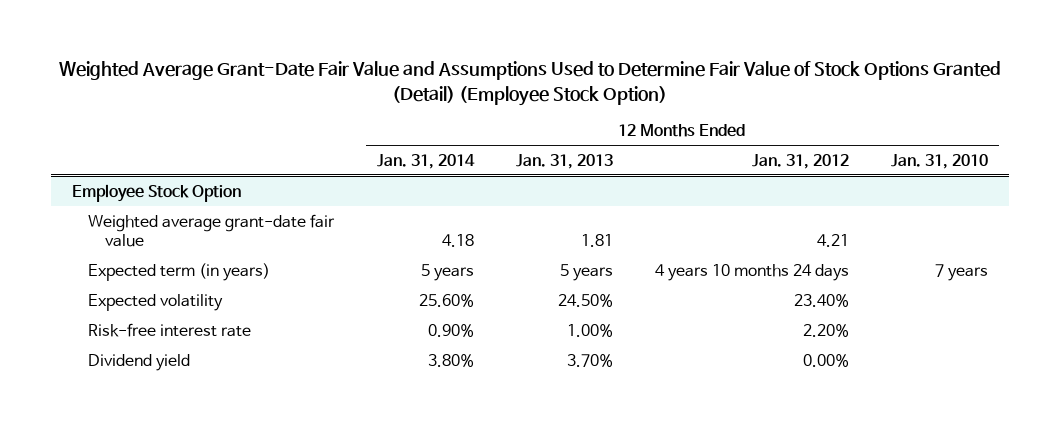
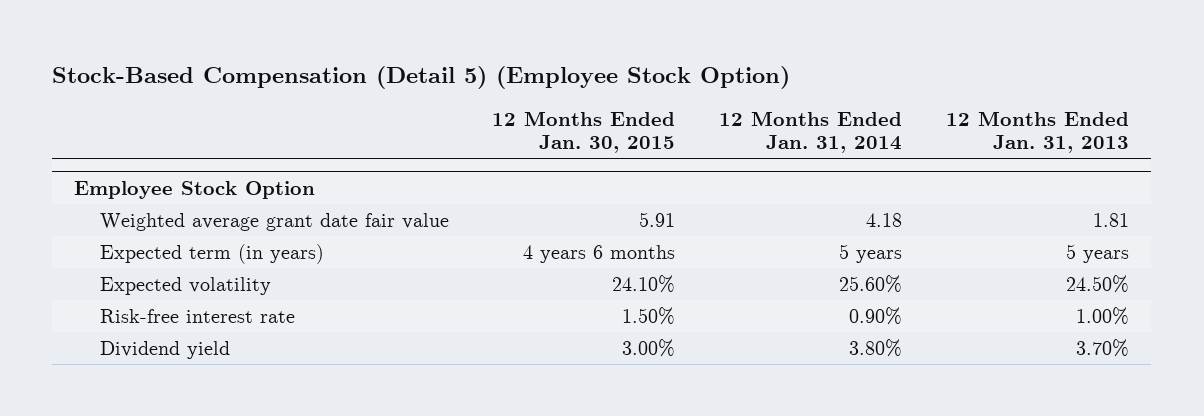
- Weighted Average Grant-Date Fair Value and Assumptions Used to Determine Fair Value of Stock Options Granted (Detail) (Employee Stock Option)
+ Stock-Based Compensation (Detail 5) (Employee Stock Option)
- | 12 Months Ended Jan. 31, 2014 | 12 Months Ended Jan. 31, 2013 | 12 Months Ended Jan. 31, 2012 | 12 Months Ended Jan. 31, 2010
+ | 12 Months Ended Jan. 30, 2015 | 12 Months Ended Jan. 31, 2014 | 12 Months Ended Jan. 31, 2013
@ Employee Stock Option
- Weighted average grant-date fair value | 4.18 | 1.81 | 4.21 |
+ Weighted average grant date fair value | 5.91 | 4.18 | 1.81

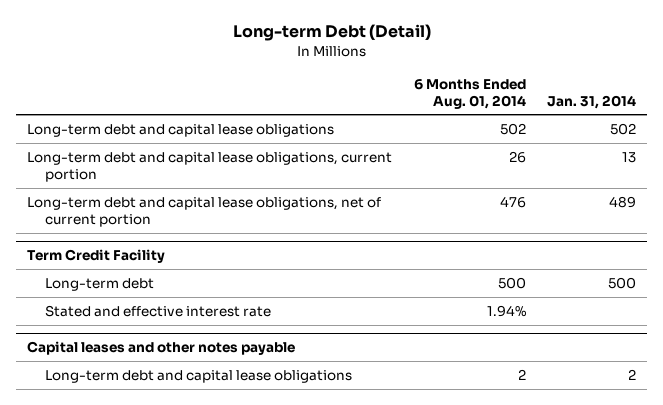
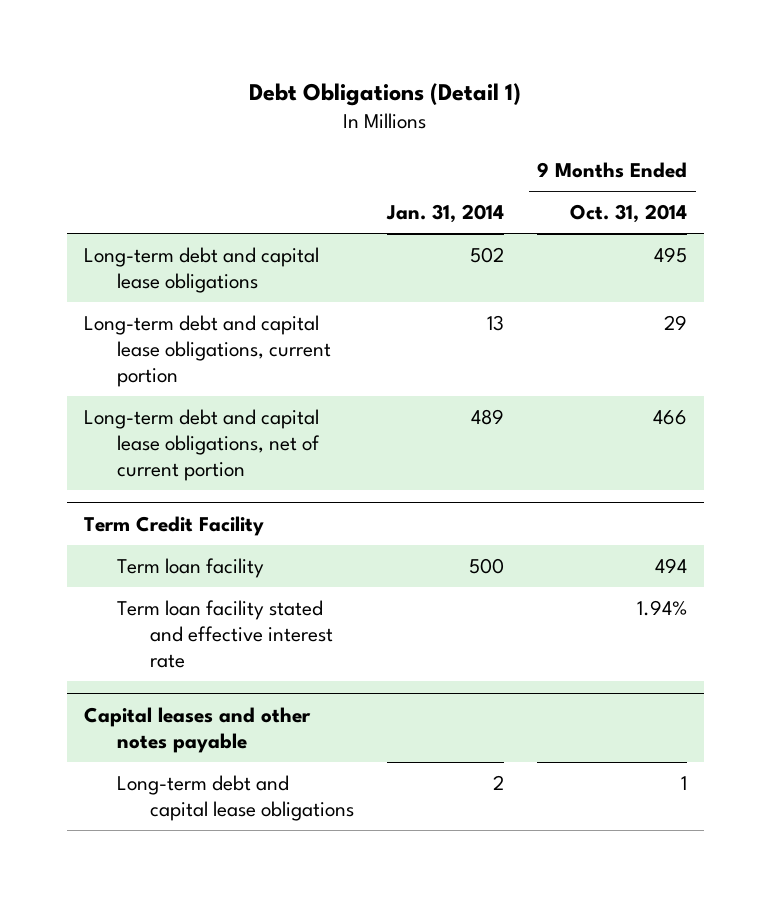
- Long-term Debt (Detail)
+ Debt Obligations (Detail 1)
- | 6 Months Ended Aug. 01, 2014 | Jan. 31, 2014
+ | Jan. 31, 2014 | 9 Months Ended Oct. 31, 2014
@ Term Credit Facility
- Long-term debt | 500 | 500
- Stated and effective interest rate | 1.94% |
+ Term loan facility | 500 | 494
+ Term loan facility stated and effective interest rate | | 1.94%

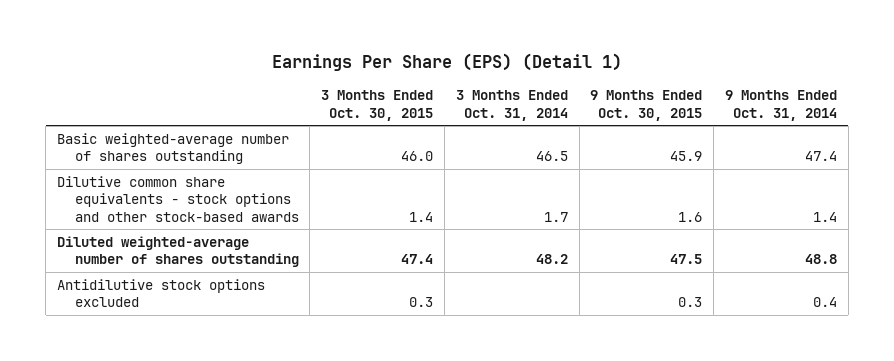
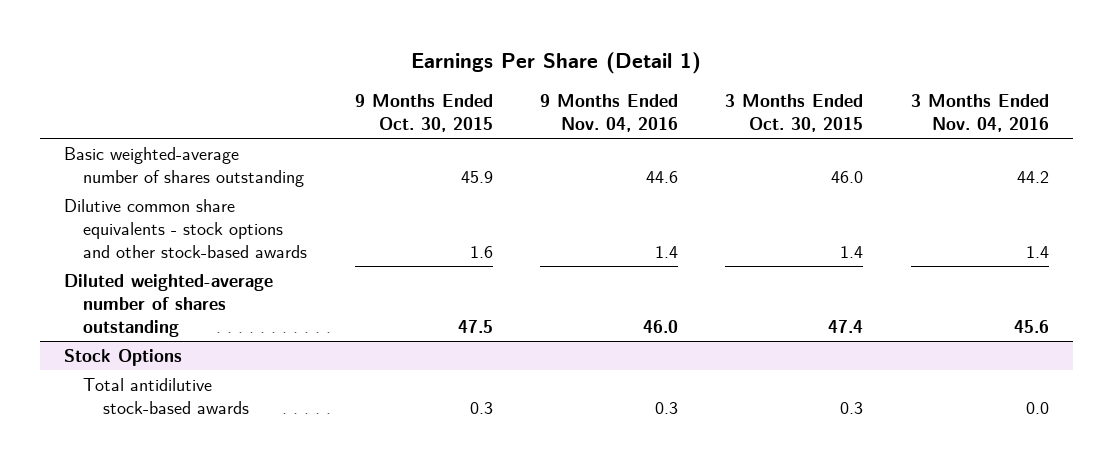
- Earnings Per Share (EPS) (Detail 1)
+ Earnings Per Share (Detail 1)
- | 3 Months Ended Oct. 30, 2015 | 3 Months Ended Oct. 31, 2014 | 9 Months Ended Oct. 30, 2015 | 9 Months Ended Oct. 31, 2014
+ | 9 Months Ended Oct. 30, 2015 | 9 Months Ended Nov. 04, 2016 | 3 Months Ended Oct. 30, 2015 | 3 Months Ended Nov. 04, 2016
- Antidilutive stock options excluded | 0.3 | | 0.3 | 0.4
+ Stock Options
+ Total antidilutive stock-based awards | 0.3 | 0.3 | 0.3 | 0.0

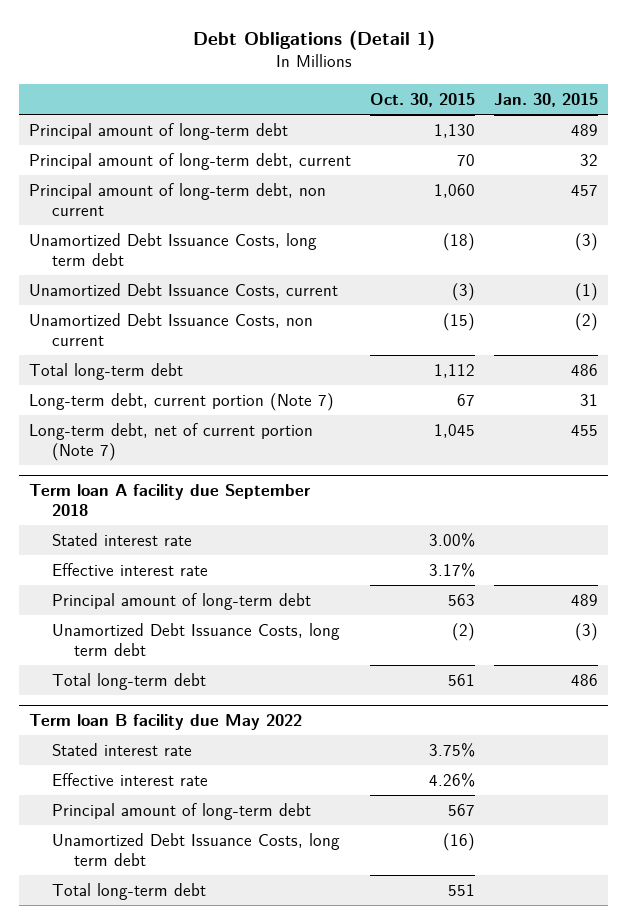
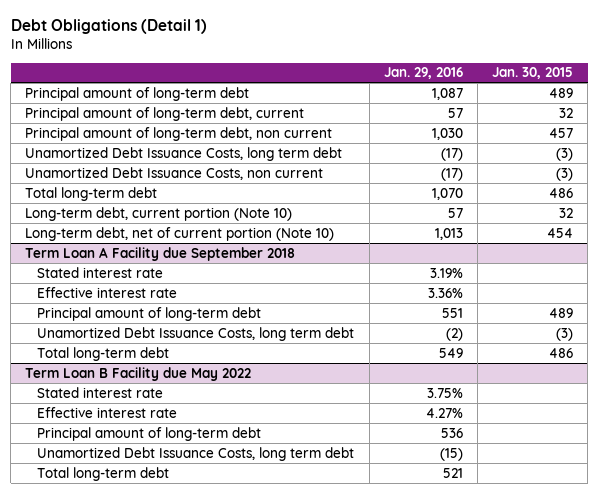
- | Oct. 30, 2015 | Jan. 30, 2015
+ | Jan. 29, 2016 | Jan. 30, 2015
- Unamortized Debt Issuance Costs, current | (3) | (1)
- Unamortized Debt Issuance Costs, non current | (15) | (2)
+ Unamortized Debt Issuance Costs, non current | (17) | (3)
- Long-term debt, current portion (Note 7) | 67 | 31
- Long-term debt, net of current portion (Note 7) | 1,045 | 455
- Term loan A facility due September 2018
+ Long-term debt, current portion (Note 10) | 57 | 32
+ Long-term debt, net of current portion (Note 10) | 1,013 | 454
+ Term Loan A Facility due September 2018
- Term loan B facility due May 2022
+ Term Loan B Facility due May 2022

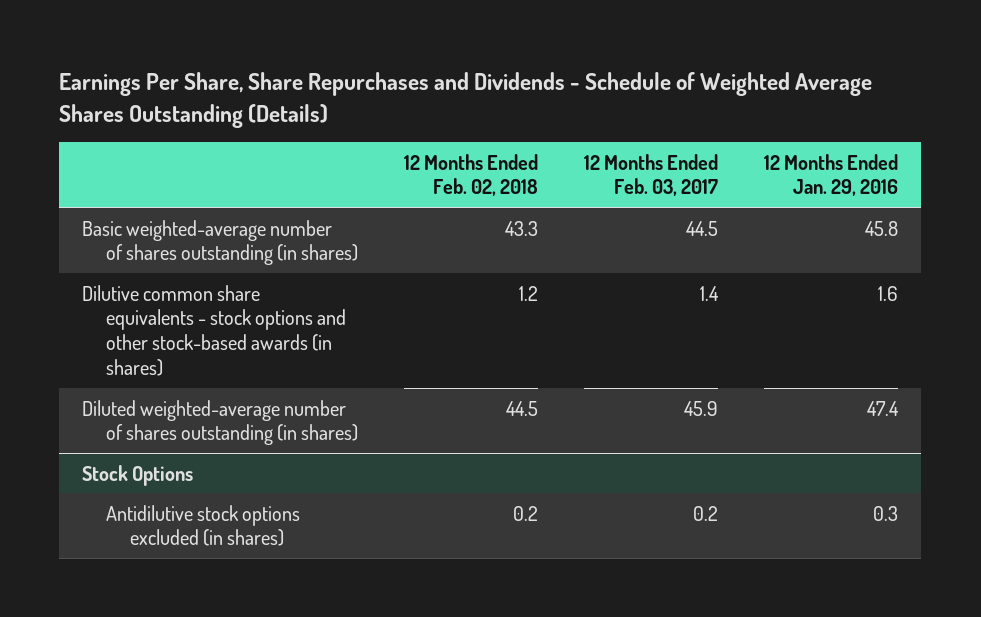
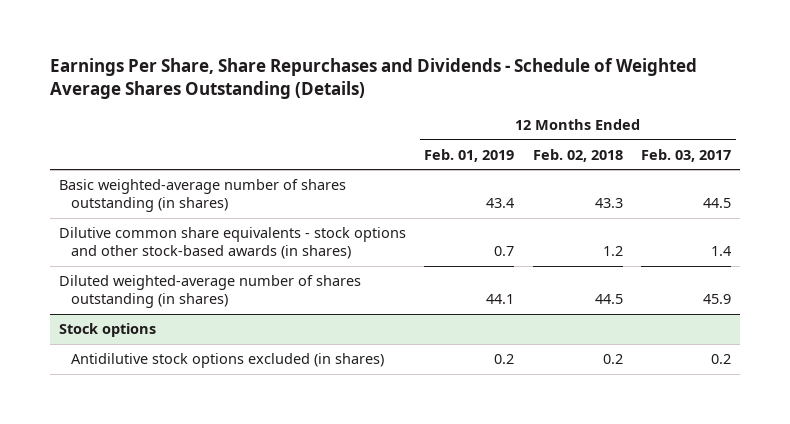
- | 12 Months Ended Feb. 02, 2018 | 12 Months Ended Feb. 03, 2017 | 12 Months Ended Jan. 29, 2016
+ | 12 Months Ended Feb. 01, 2019 | 12 Months Ended Feb. 02, 2018 | 12 Months Ended Feb. 03, 2017
- Stock Options
+ Stock options

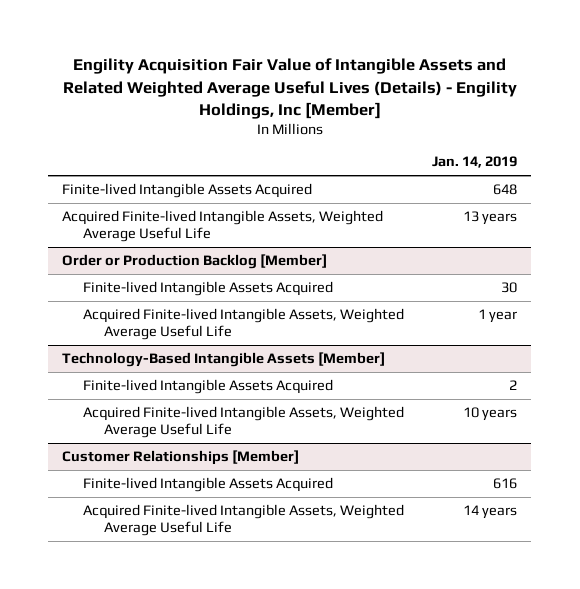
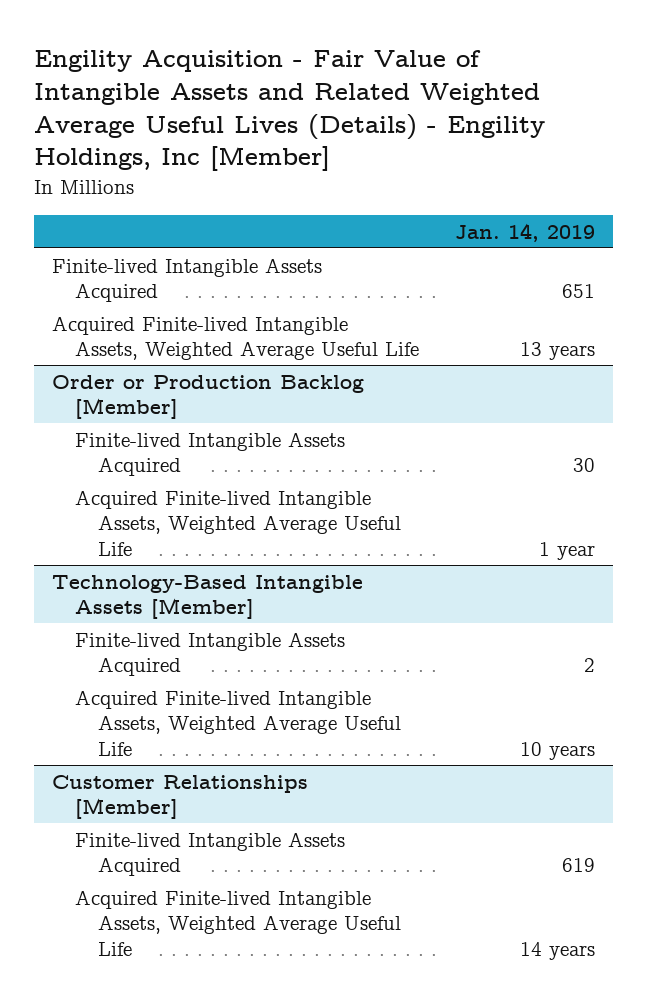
- Engility Acquisition Fair Value of Intangible Assets and Related Weighted Average Useful Lives (Details) - Engility Holdings, Inc [Member]
+ Engility Acquisition - Fair Value of Intangible Assets and Related Weighted Average Useful Lives (Details) - Engility Holdings, Inc [Member]
- Finite-lived Intangible Assets Acquired | 648
+ Finite-lived Intangible Assets Acquired | 651
@ Customer Relationships [Member]
- Finite-lived Intangible Assets Acquired | 616
+ Finite-lived Intangible Assets Acquired | 619

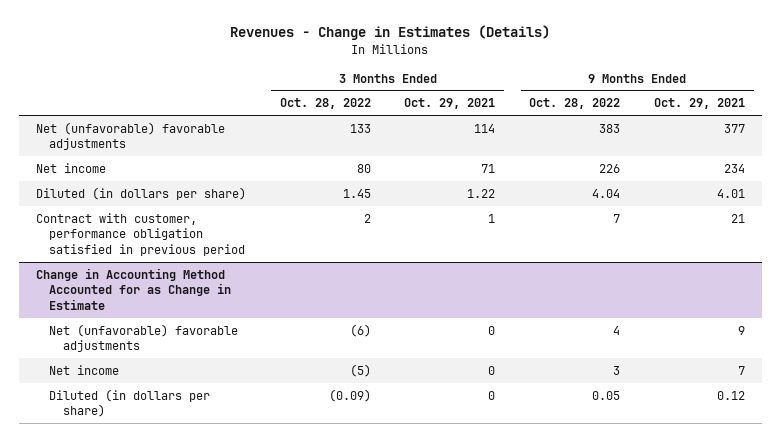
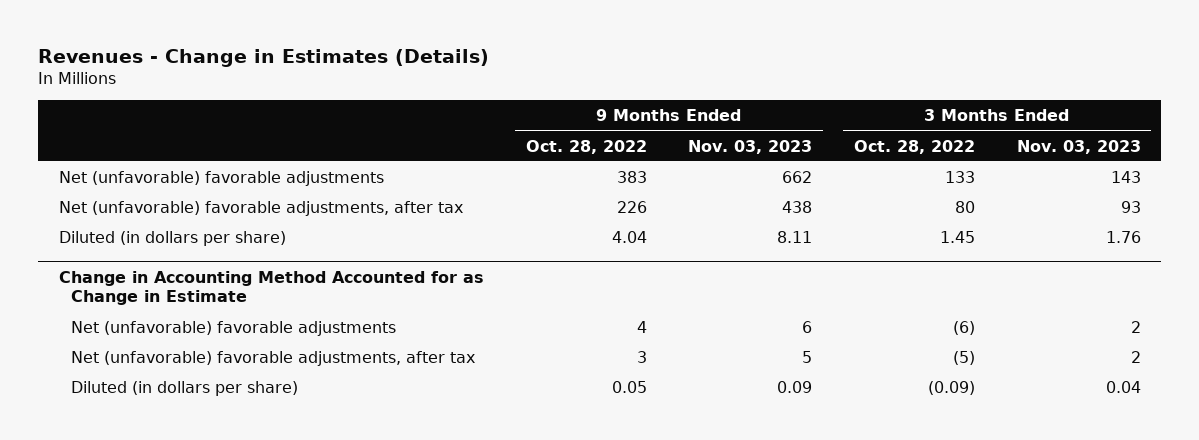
- | 3 Months Ended Oct. 28, 2022 | 3 Months Ended Oct. 29, 2021 | 9 Months Ended Oct. 28, 2022 | 9 Months Ended Oct. 29, 2021
+ | 9 Months Ended Oct. 28, 2022 | 9 Months Ended Nov. 03, 2023 | 3 Months Ended Oct. 28, 2022 | 3 Months Ended Nov. 03, 2023
- Net income | 80 | 71 | 226 | 234
+ Net (unfavorable) favorable adjustments, after tax | 226 | 438 | 80 | 93
- Contract with customer, performance obligation satisfied in previous period | 2 | 1 | 7 | 21
@ Change in Accounting Method Accounted for as Change in Estimate
- Net income | (5) | 0 | 3 | 7
+ Net (unfavorable) favorable adjustments, after tax | 3 | 5 | (5) | 2

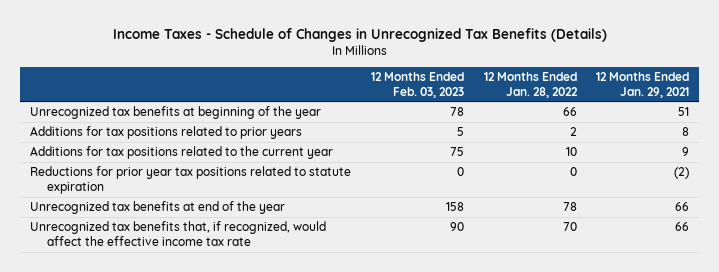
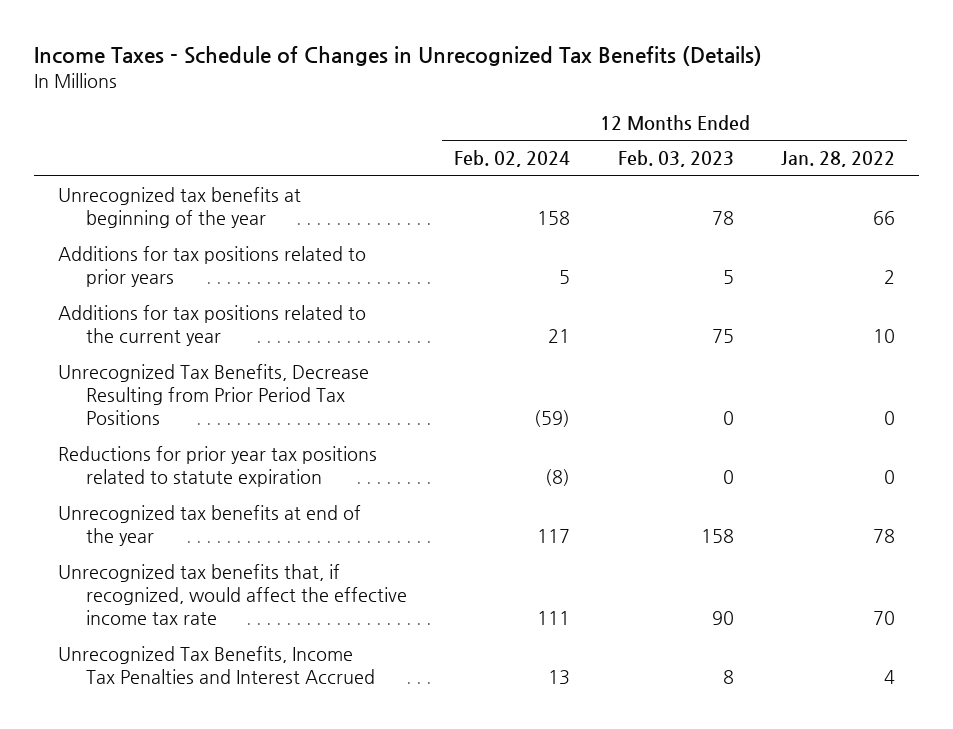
- | 12 Months Ended Feb. 03, 2023 | 12 Months Ended Jan. 28, 2022 | 12 Months Ended Jan. 29, 2021
+ | 12 Months Ended Feb. 02, 2024 | 12 Months Ended Feb. 03, 2023 | 12 Months Ended Jan. 28, 2022
+ Unrecognized Tax Benefits, Decrease Resulting from Prior Period Tax Positions | (59) | 0 | 0
+ Unrecognized Tax Benefits, Income Tax Penalties and Interest Accrued | 13 | 8 | 4

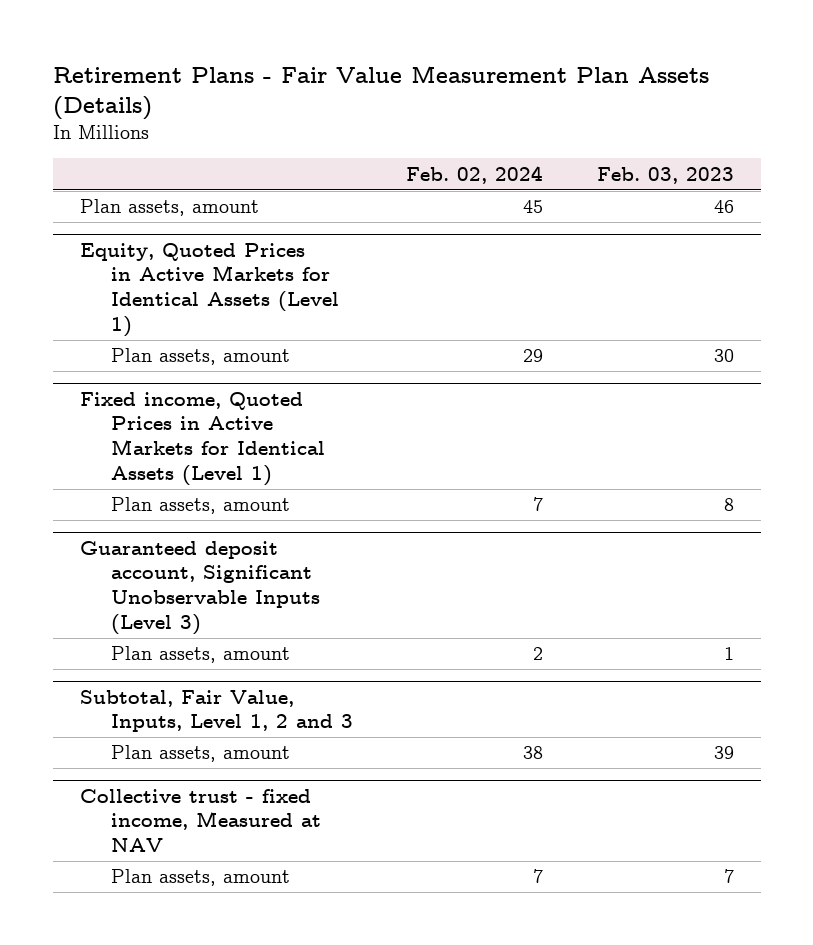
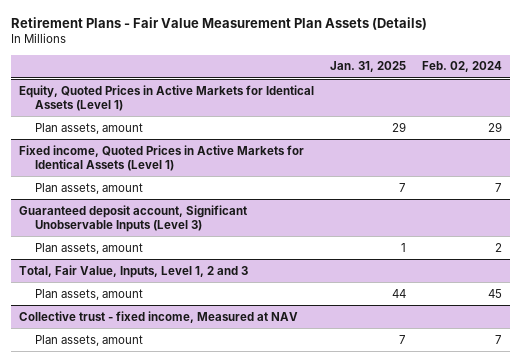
- | Feb. 02, 2024 | Feb. 03, 2023
+ | Jan. 31, 2025 | Feb. 02, 2024
- Plan assets, amount | 45 | 46
- Subtotal, Fair Value, Inputs, Level 1, 2 and 3
- Plan assets, amount | 38 | 39
+ Total, Fair Value, Inputs, Level 1, 2 and 3
+ Plan assets, amount | 44 | 45

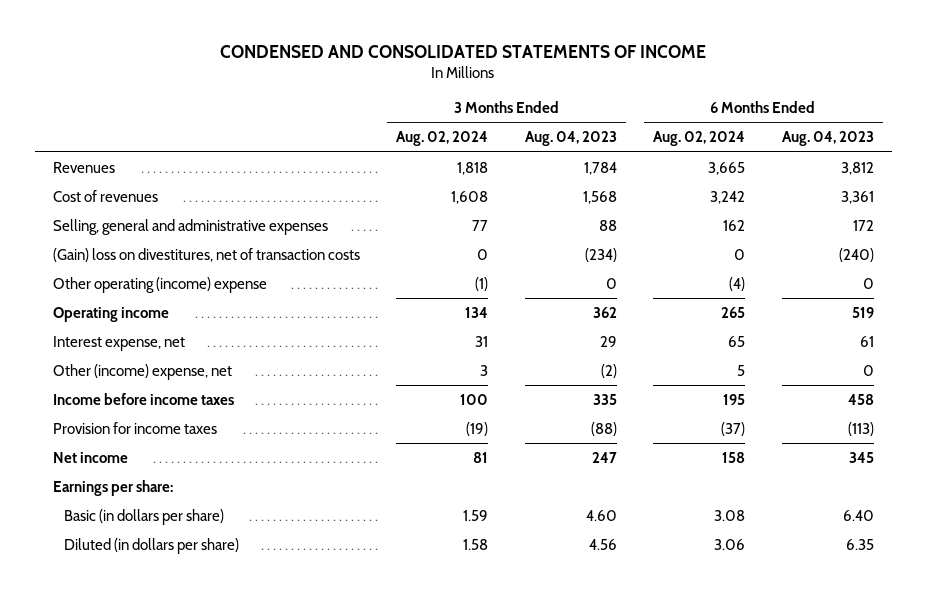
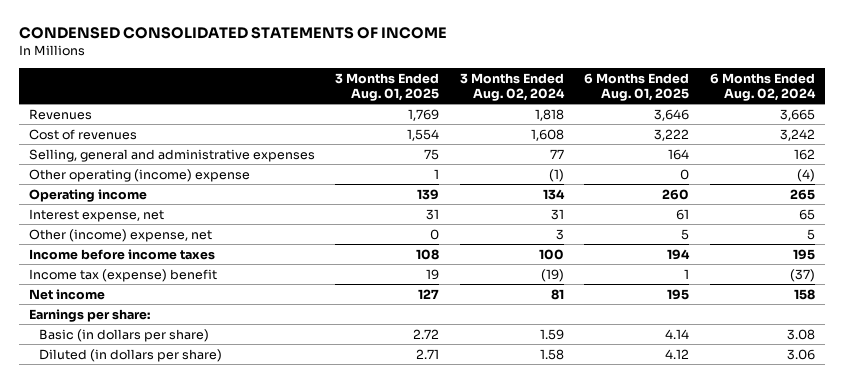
- CONDENSED AND CONSOLIDATED STATEMENTS OF INCOME
+ CONDENSED CONSOLIDATED STATEMENTS OF INCOME
- | 3 Months Ended Aug. 02, 2024 | 3 Months Ended Aug. 04, 2023 | 6 Months Ended Aug. 02, 2024 | 6 Months Ended Aug. 04, 2023
+ | 3 Months Ended Aug. 01, 2025 | 3 Months Ended Aug. 02, 2024 | 6 Months Ended Aug. 01, 2025 | 6 Months Ended Aug. 02, 2024
- (Gain) loss on divestitures, net of transaction costs | 0 | (234) | 0 | (240)
- Provision for income taxes | (19) | (88) | (37) | (113)
+ Income tax (expense) benefit | 19 | (19) | 1 | (37)

